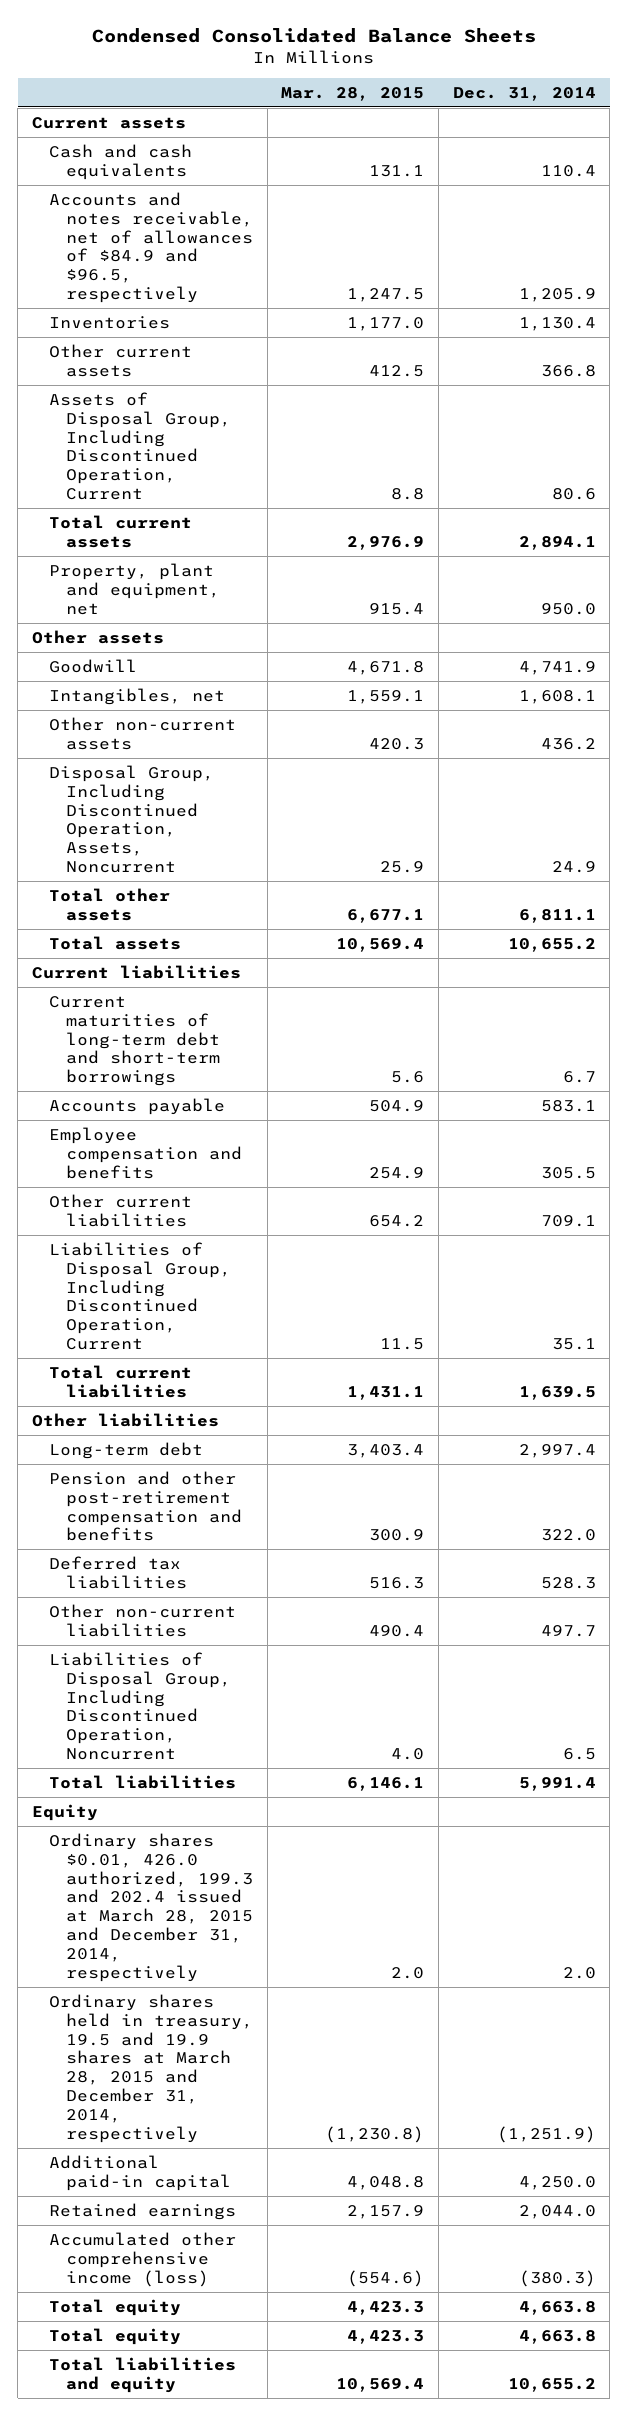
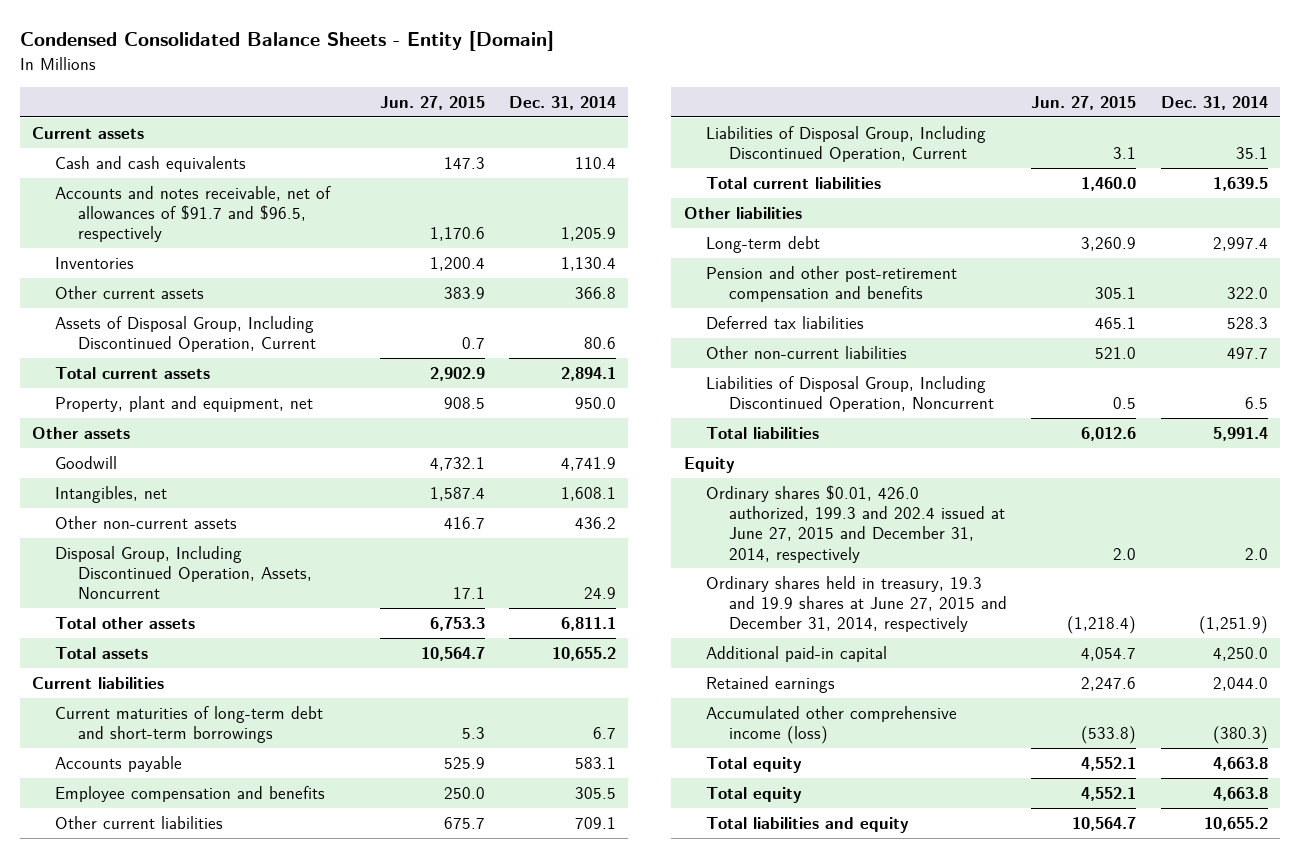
- Condensed Consolidated Balance Sheets
+ Condensed Consolidated Balance Sheets - Entity [Domain]
- | Mar. 28, 2015 | Dec. 31, 2014
+ | Jun. 27, 2015 | Dec. 31, 2014
- Accounts and notes receivable, net of allowances of $84.9 and $96.5, respectively | 1,247.5 | 1,205.9
+ Accounts and notes receivable, net of allowances of $91.7 and $96.5, respectively | 1,170.6 | 1,205.9
- Ordinary shares $0.01, 426.0 authorized, 199.3 and 202.4 issued at March 28, 2015 and December 31, 2014, respectively | 2.0 | 2.0
- Ordinary shares held in treasury, 19.5 and 19.9 shares at March 28, 2015 and December 31, 2014, respectively | (1,230.8) | (1,251.9)
+ Ordinary shares $0.01, 426.0 authorized, 199.3 and 202.4 issued at June 27, 2015 and December 31, 2014, respectively | 2.0 | 2.0
+ Ordinary shares held in treasury, 19.3 and 19.9 shares at June 27, 2015 and December 31, 2014, respectively | (1,218.4) | (1,251.9)

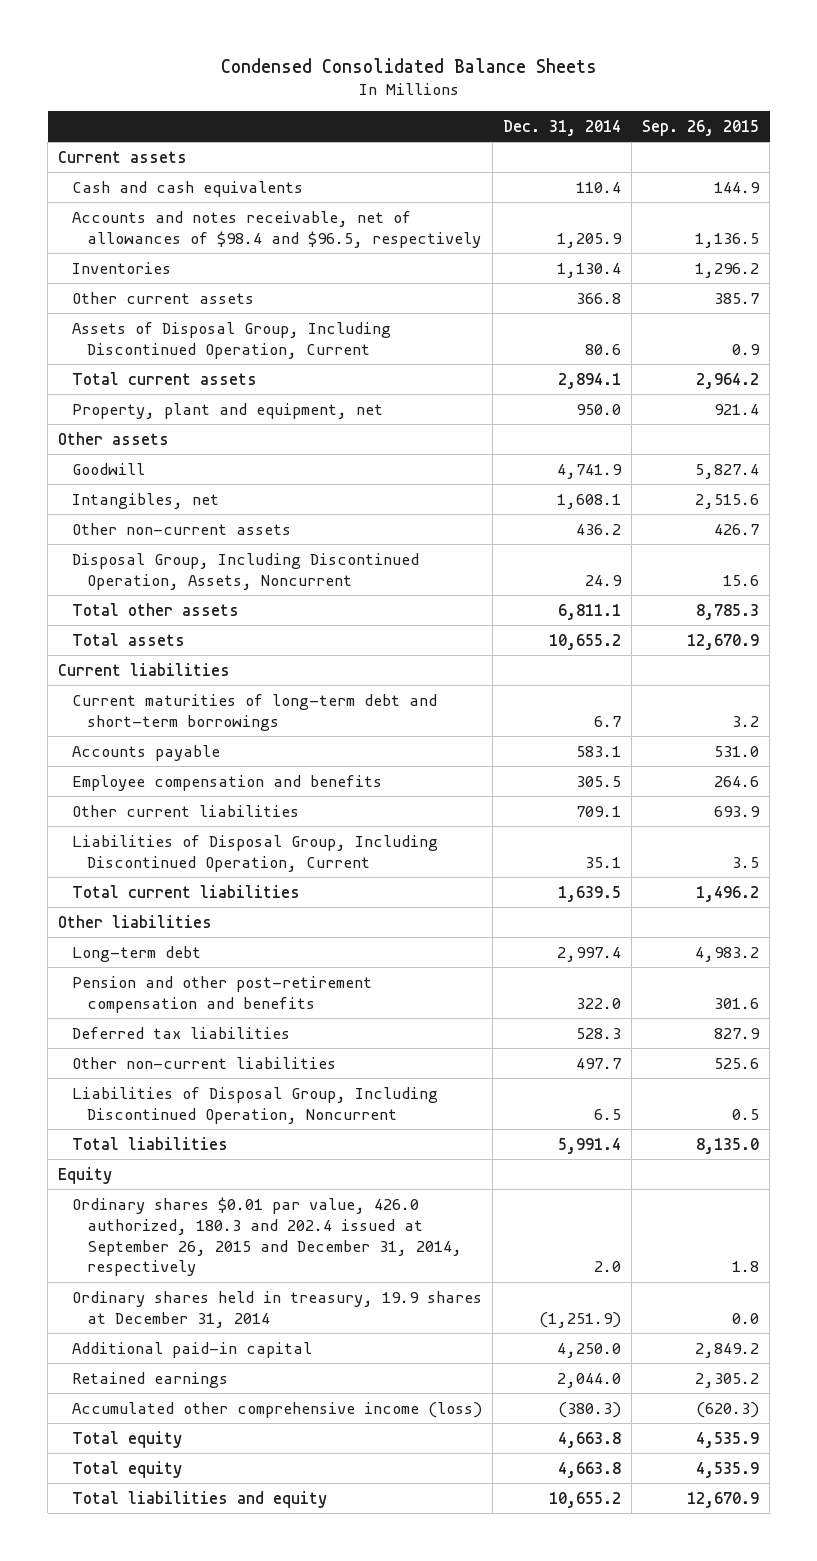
- Condensed Consolidated Balance Sheets - Entity [Domain]
+ Condensed Consolidated Balance Sheets
- | Jun. 27, 2015 | Dec. 31, 2014
+ | Dec. 31, 2014 | Sep. 26, 2015
- Accounts and notes receivable, net of allowances of $91.7 and $96.5, respectively | 1,170.6 | 1,205.9
+ Accounts and notes receivable, net of allowances of $98.4 and $96.5, respectively | 1,205.9 | 1,136.5
- Ordinary shares $0.01, 426.0 authorized, 199.3 and 202.4 issued at June 27, 2015 and December 31, 2014, respectively | 2.0 | 2.0
- Ordinary shares held in treasury, 19.3 and 19.9 shares at June 27, 2015 and December 31, 2014, respectively | (1,218.4) | (1,251.9)
+ Ordinary shares $0.01 par value, 426.0 authorized, 180.3 and 202.4 issued at September 26, 2015 and December 31, 2014, respectively | 2.0 | 1.8
+ Ordinary shares held in treasury, 19.9 shares at December 31, 2014 | (1,251.9) | 0.0

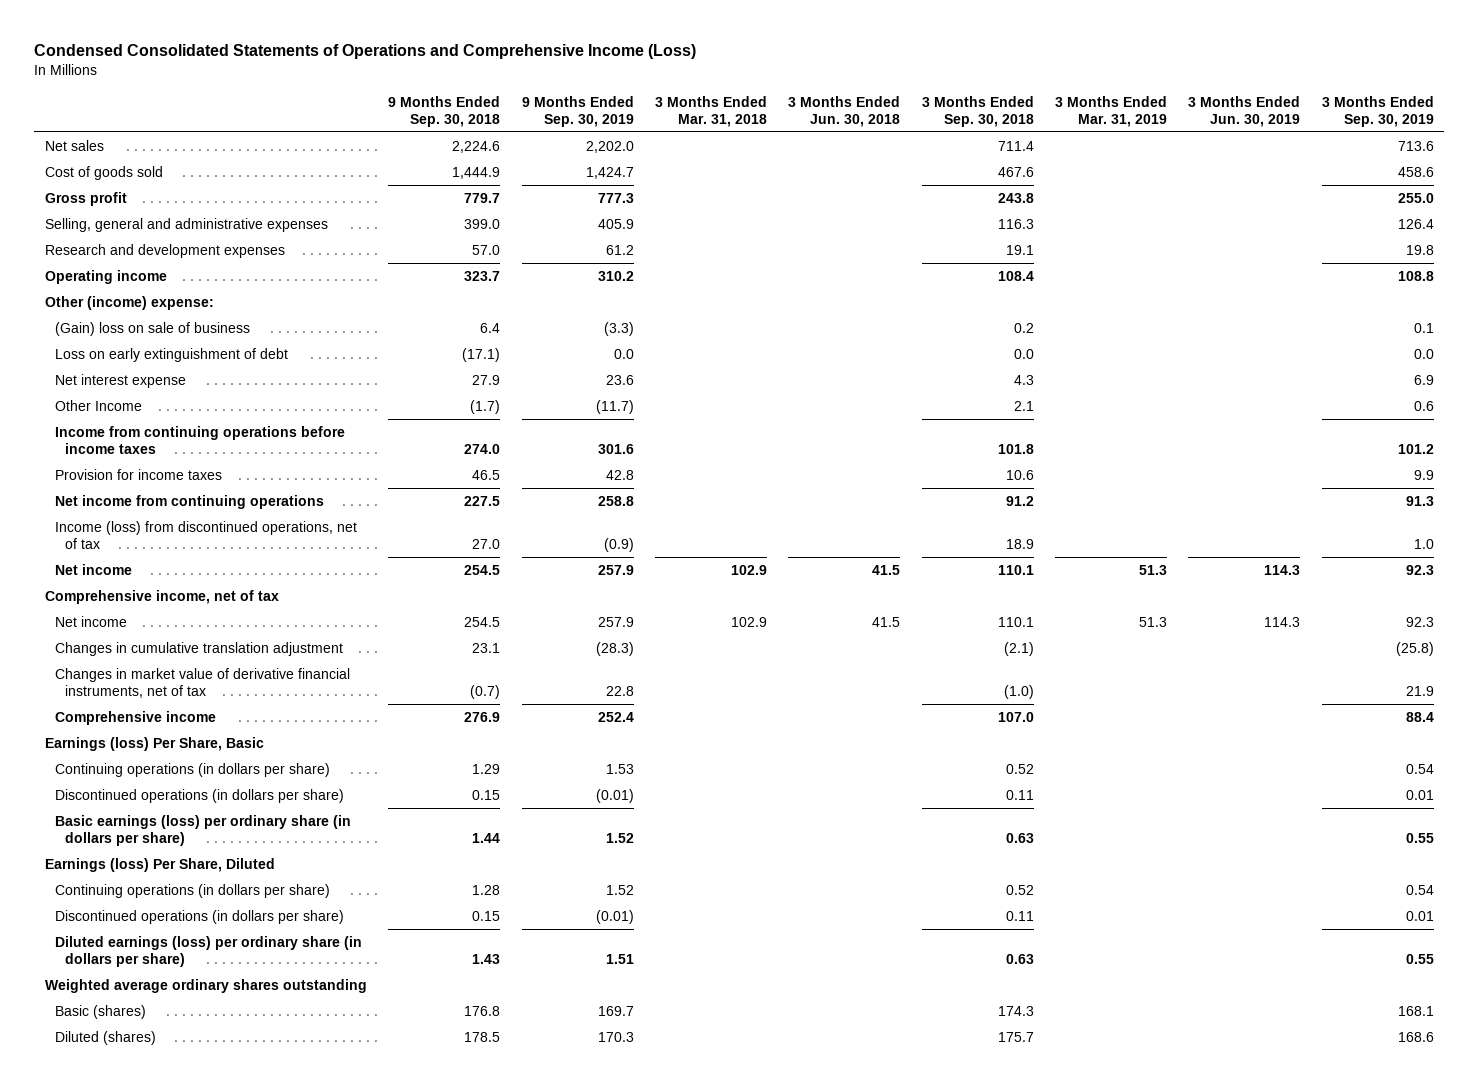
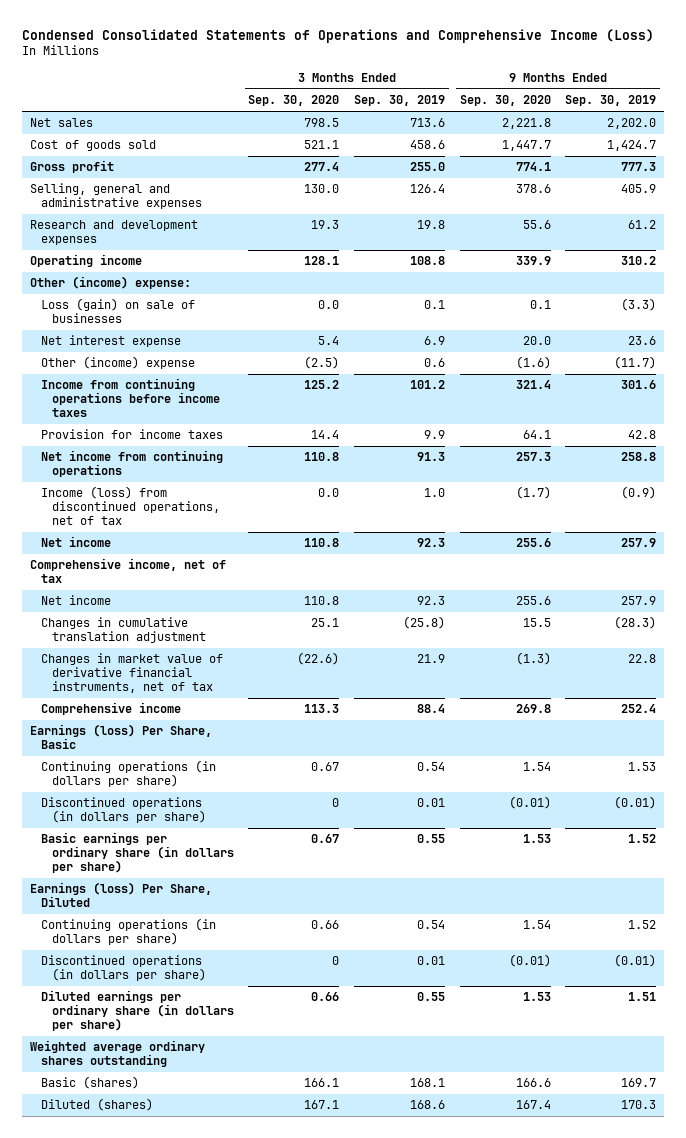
- | 9 Months Ended Sep. 30, 2018 | 9 Months Ended Sep. 30, 2019 | 3 Months Ended Mar. 31, 2018 | 3 Months Ended Jun. 30, 2018 | 3 Months Ended Sep. 30, 2018 | 3 Months Ended Mar. 31, 2019 | 3 Months Ended Jun. 30, 2019 | 3 Months Ended Sep. 30, 2019
+ | 3 Months Ended Sep. 30, 2020 | 3 Months Ended Sep. 30, 2019 | 9 Months Ended Sep. 30, 2020 | 9 Months Ended Sep. 30, 2019
- (Gain) loss on sale of business | 6.4 | (3.3) | | | 0.2 | | | 0.1
- Loss on early extinguishment of debt | (17.1) | 0.0 | | | 0.0 | | | 0.0
+ Loss (gain) on sale of businesses | 0.0 | 0.1 | 0.1 | (3.3)
- Other Income | (1.7) | (11.7) | | | 2.1 | | | 0.6
+ Other (income) expense | (2.5) | 0.6 | (1.6) | (11.7)
- Basic earnings (loss) per ordinary share (in dollars per share) | 1.44 | 1.52 | | | 0.63 | | | 0.55
+ Basic earnings per ordinary share (in dollars per share) | 0.67 | 0.55 | 1.53 | 1.52
- Diluted earnings (loss) per ordinary share (in dollars per share) | 1.43 | 1.51 | | | 0.63 | | | 0.55
+ Diluted earnings per ordinary share (in dollars per share) | 0.66 | 0.55 | 1.53 | 1.51

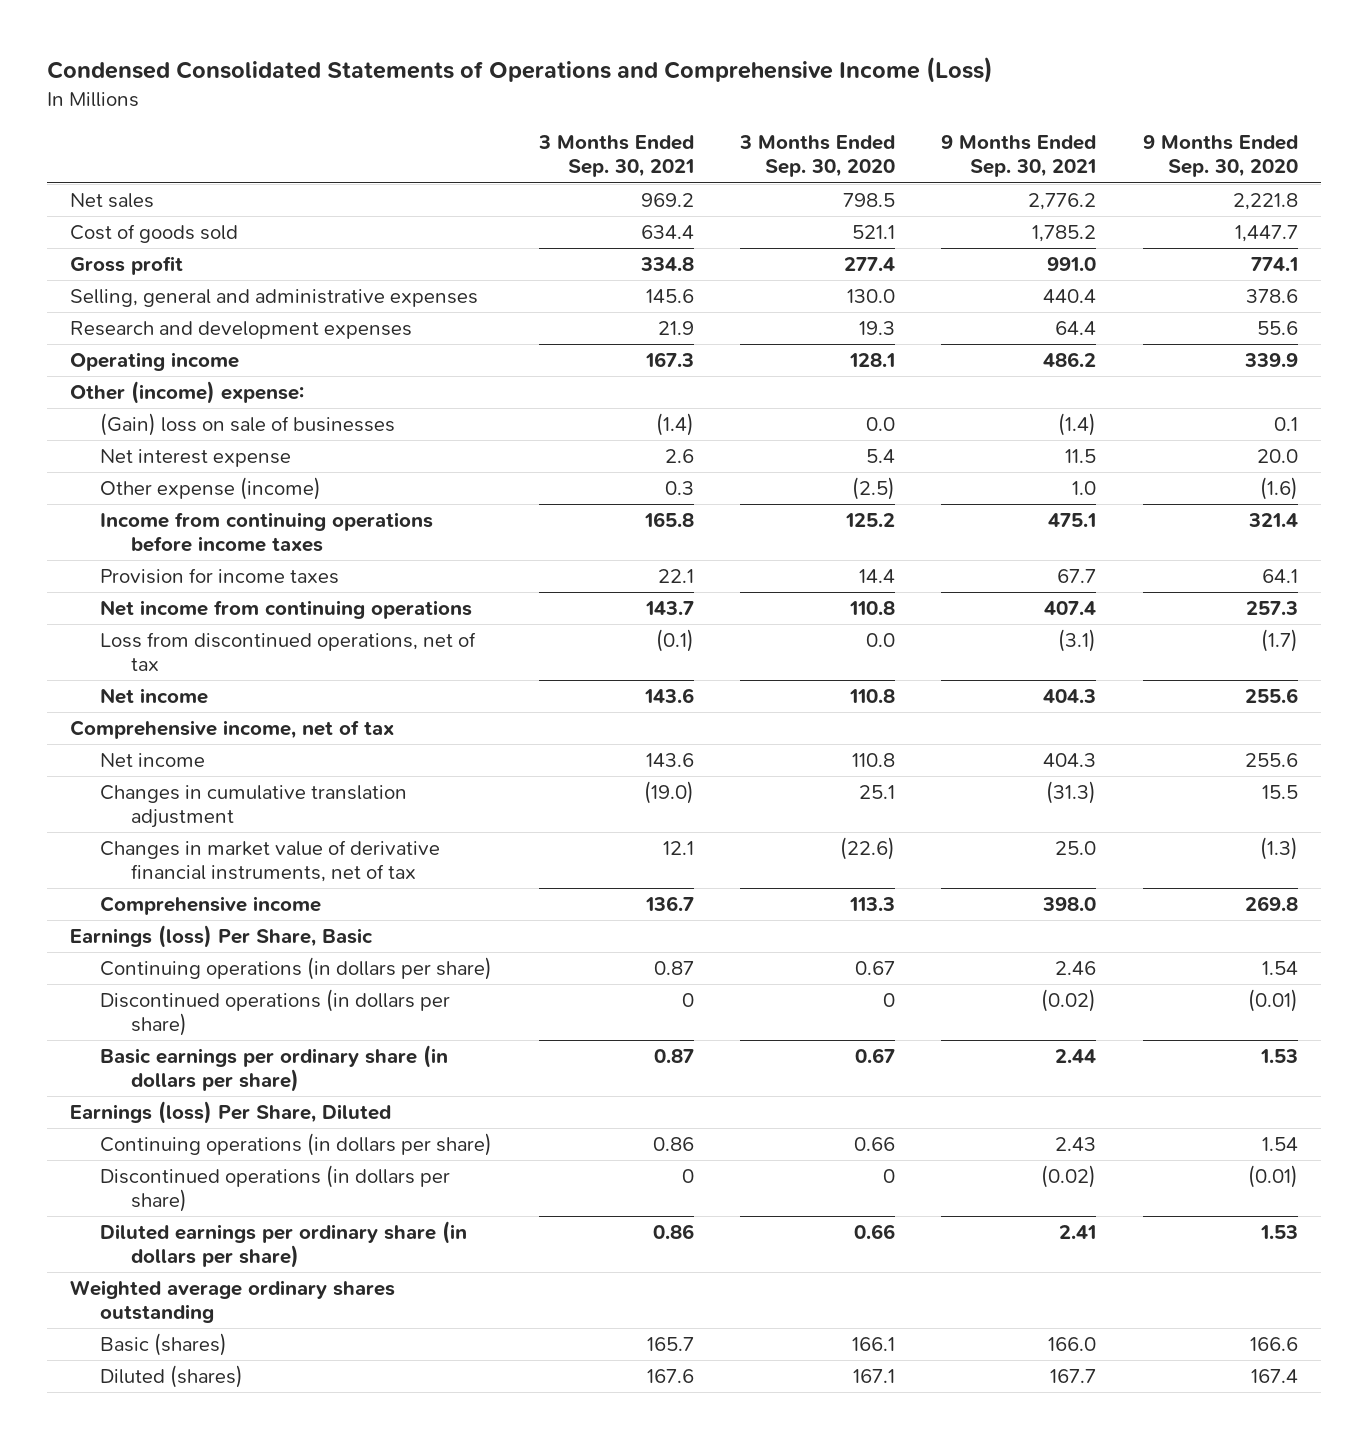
- | 3 Months Ended Sep. 30, 2020 | 3 Months Ended Sep. 30, 2019 | 9 Months Ended Sep. 30, 2020 | 9 Months Ended Sep. 30, 2019
+ | 3 Months Ended Sep. 30, 2021 | 3 Months Ended Sep. 30, 2020 | 9 Months Ended Sep. 30, 2021 | 9 Months Ended Sep. 30, 2020
- Loss (gain) on sale of businesses | 0.0 | 0.1 | 0.1 | (3.3)
+ (Gain) loss on sale of businesses | (1.4) | 0.0 | (1.4) | 0.1
- Other (income) expense | (2.5) | 0.6 | (1.6) | (11.7)
+ Other expense (income) | 0.3 | (2.5) | 1.0 | (1.6)
- Income (loss) from discontinued operations, net of tax | 0.0 | 1.0 | (1.7) | (0.9)
+ Loss from discontinued operations, net of tax | (0.1) | 0.0 | (3.1) | (1.7)

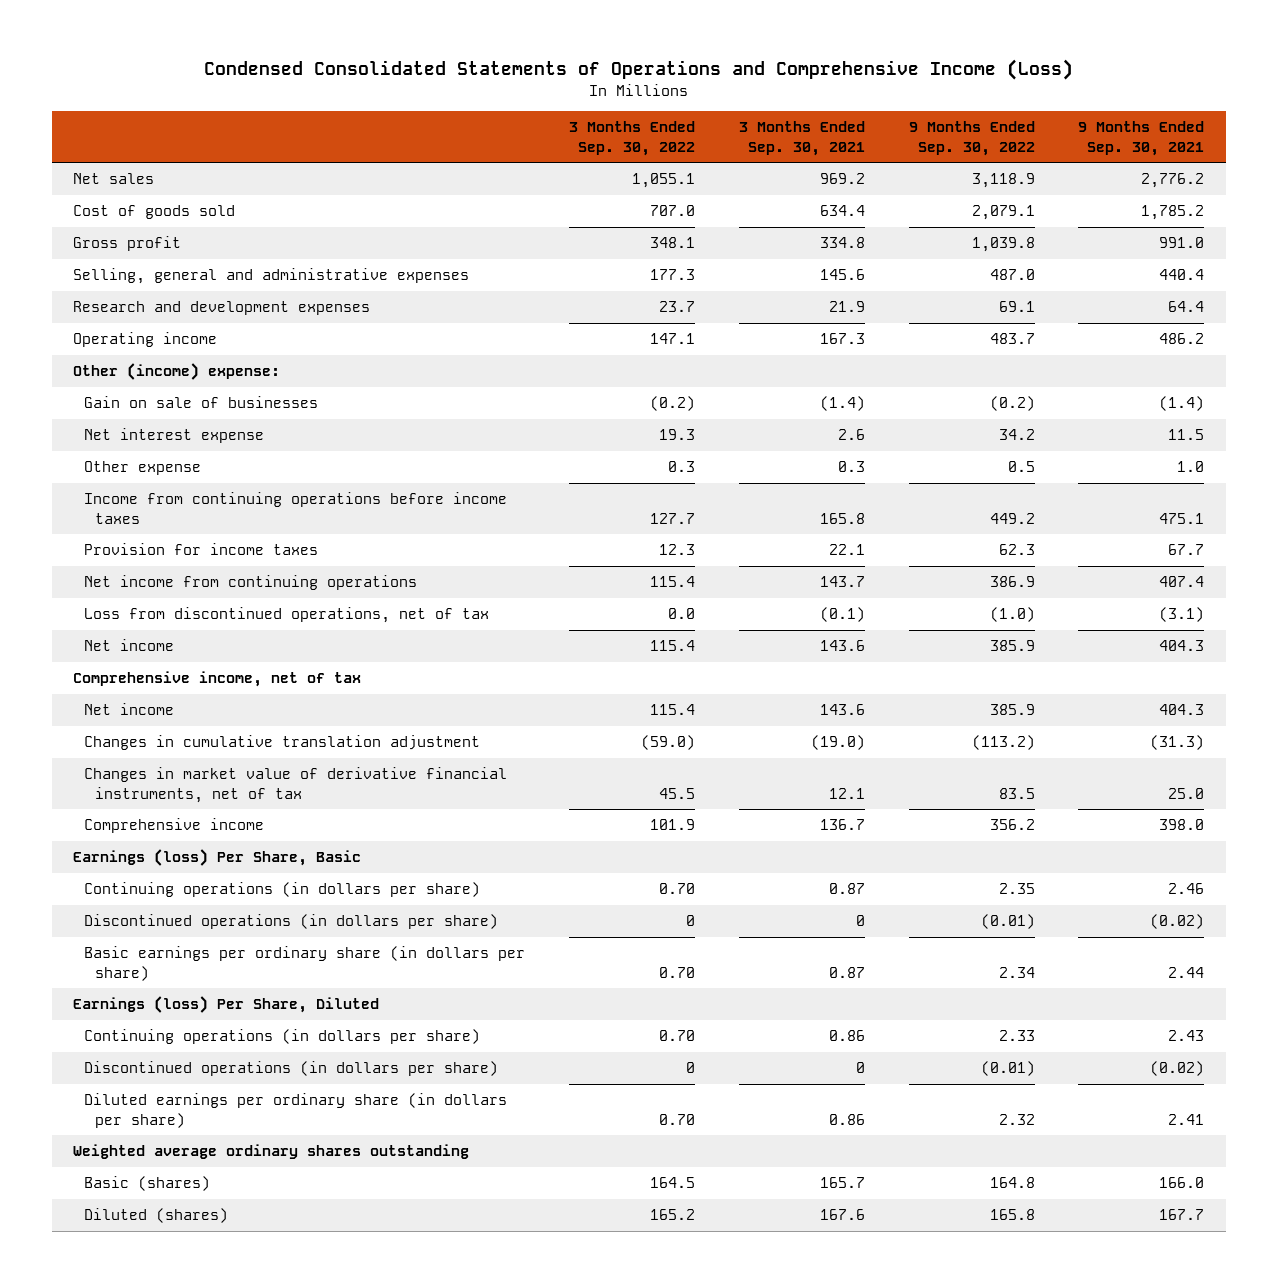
- | 3 Months Ended Sep. 30, 2021 | 3 Months Ended Sep. 30, 2020 | 9 Months Ended Sep. 30, 2021 | 9 Months Ended Sep. 30, 2020
+ | 3 Months Ended Sep. 30, 2022 | 3 Months Ended Sep. 30, 2021 | 9 Months Ended Sep. 30, 2022 | 9 Months Ended Sep. 30, 2021
- (Gain) loss on sale of businesses | (1.4) | 0.0 | (1.4) | 0.1
+ Gain on sale of businesses | (0.2) | (1.4) | (0.2) | (1.4)
- Other expense (income) | 0.3 | (2.5) | 1.0 | (1.6)
+ Other expense | 0.3 | 0.3 | 0.5 | 1.0

